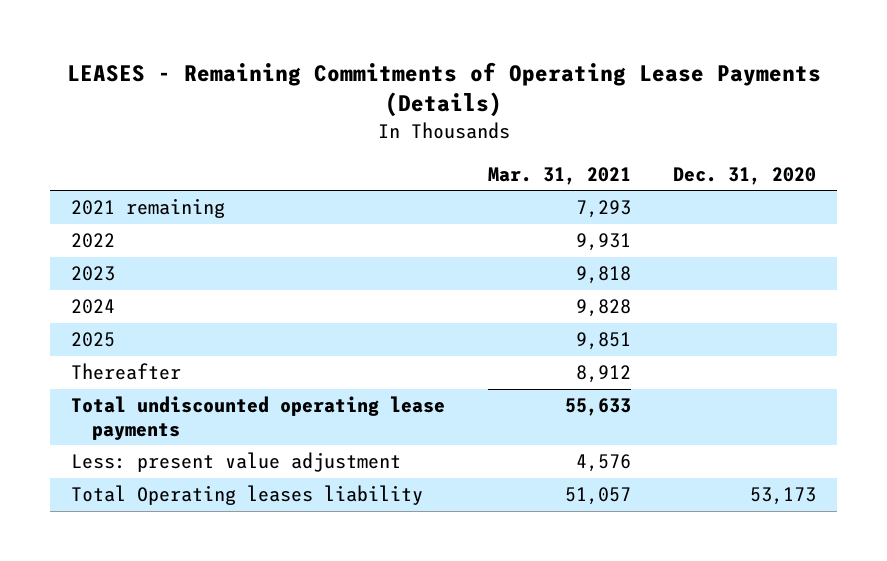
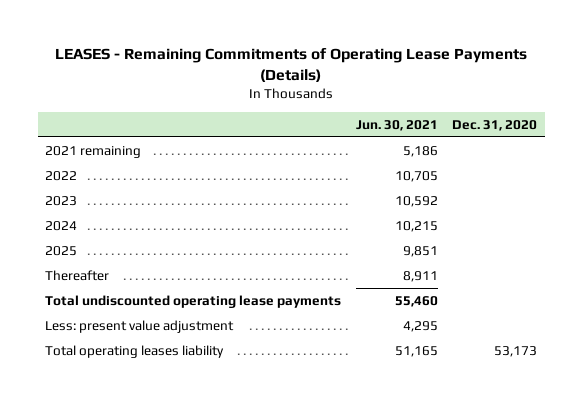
- | Mar. 31, 2021 | Dec. 31, 2020
+ | Jun. 30, 2021 | Dec. 31, 2020
- Total Operating leases liability | 51,057 | 53,173
+ Total operating leases liability | 51,165 | 53,173

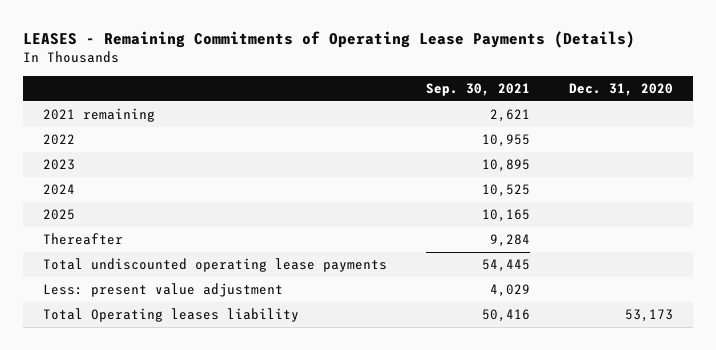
- | Jun. 30, 2021 | Dec. 31, 2020
+ | Sep. 30, 2021 | Dec. 31, 2020
- Total operating leases liability | 51,165 | 53,173
+ Total Operating leases liability | 50,416 | 53,173

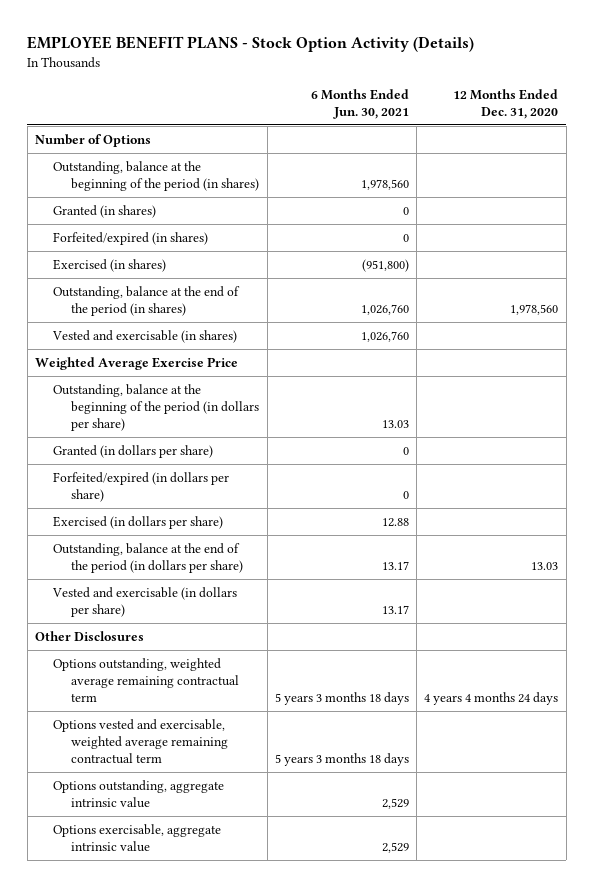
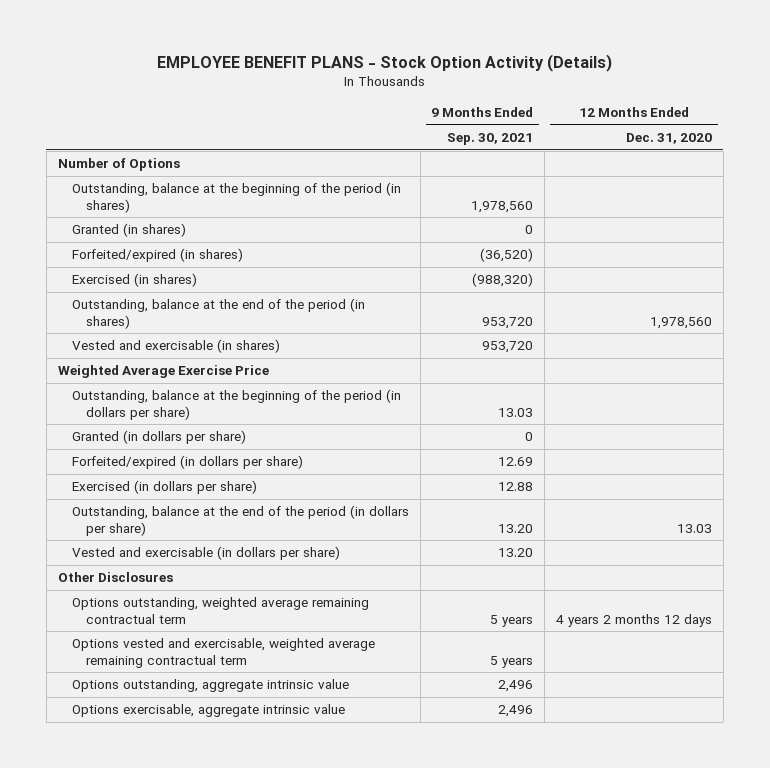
- | 6 Months Ended Jun. 30, 2021 | 12 Months Ended Dec. 31, 2020
+ | 9 Months Ended Sep. 30, 2021 | 12 Months Ended Dec. 31, 2020
- Options outstanding, weighted average remaining contractual term | 5 years 3 months 18 days | 4 years 4 months 24 days
+ Options outstanding, weighted average remaining contractual term | 5 years | 4 years 2 months 12 days

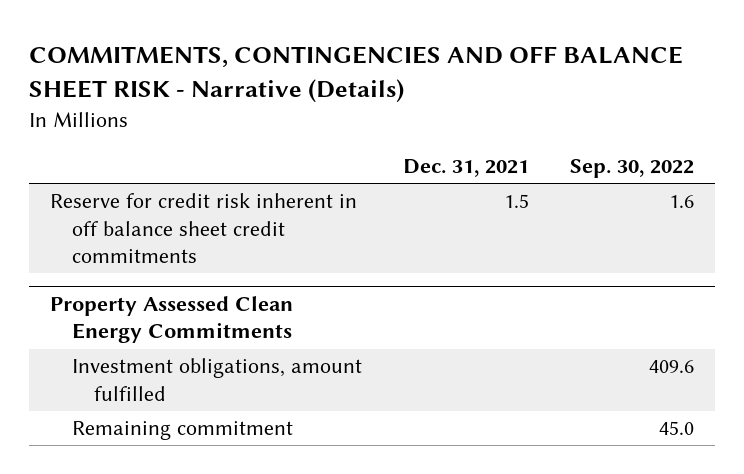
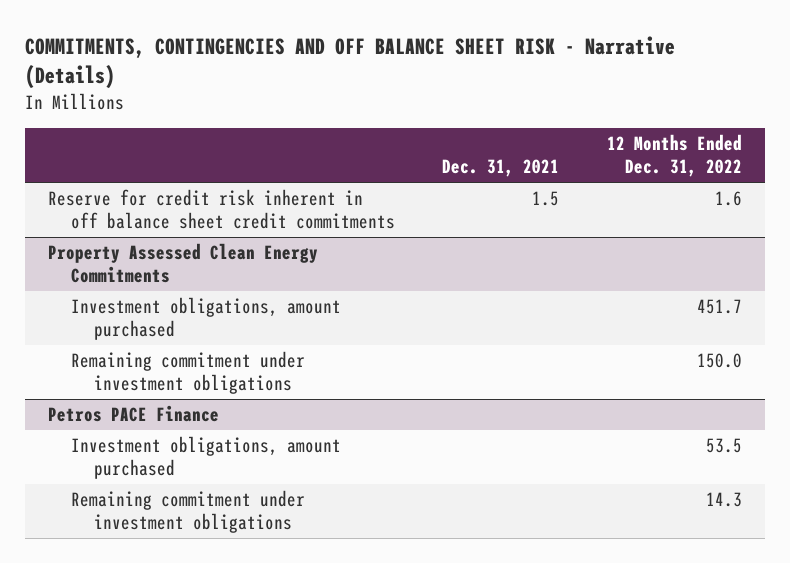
- | Dec. 31, 2021 | Sep. 30, 2022
+ | Dec. 31, 2021 | 12 Months Ended Dec. 31, 2022
@ Property Assessed Clean Energy Commitments
- Investment obligations, amount fulfilled | | 409.6
- Remaining commitment | | 45.0
+ Investment obligations, amount purchased | | 451.7
+ Remaining commitment under investment obligations | | 150.0
+ Petros PACE Finance
+ Investment obligations, amount purchased | | 53.5
+ Remaining commitment under investment obligations | | 14.3

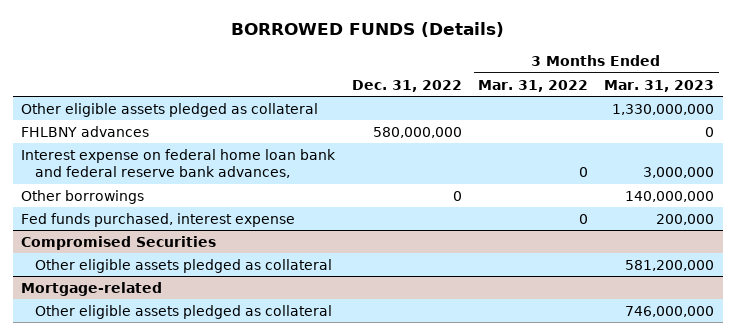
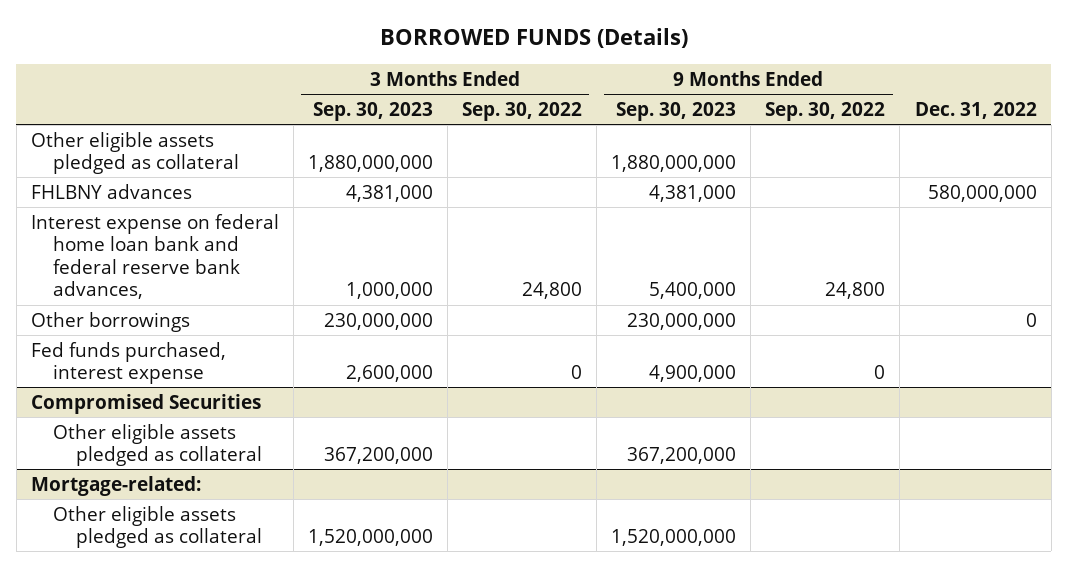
- | Dec. 31, 2022 | 3 Months Ended Mar. 31, 2022 | 3 Months Ended Mar. 31, 2023
+ | 3 Months Ended Sep. 30, 2023 | 3 Months Ended Sep. 30, 2022 | 9 Months Ended Sep. 30, 2023 | 9 Months Ended Sep. 30, 2022 | Dec. 31, 2022
- Mortgage-related
+ Mortgage-related:

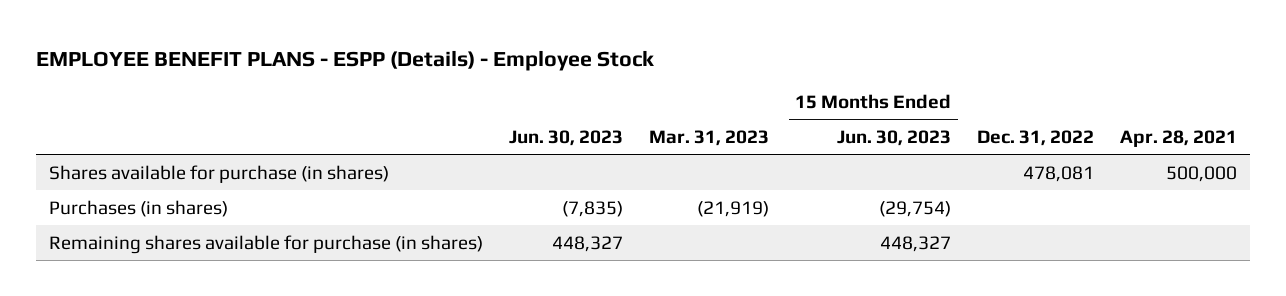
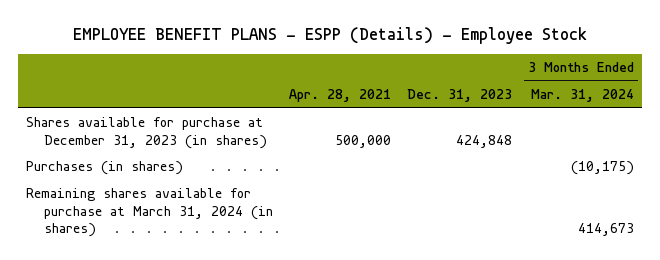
- | Jun. 30, 2023 | Mar. 31, 2023 | 15 Months Ended Jun. 30, 2023 | Dec. 31, 2022 | Apr. 28, 2021
+ | Apr. 28, 2021 | Dec. 31, 2023 | 3 Months Ended Mar. 31, 2024
- Shares available for purchase (in shares) | | | | 478,081 | 500,000
+ Shares available for purchase at December 31, 2023 (in shares) | 500,000 | 424,848 |
- Remaining shares available for purchase (in shares) | 448,327 | | 448,327 | |
+ Remaining shares available for purchase at March 31, 2024 (in shares) | | | 414,673

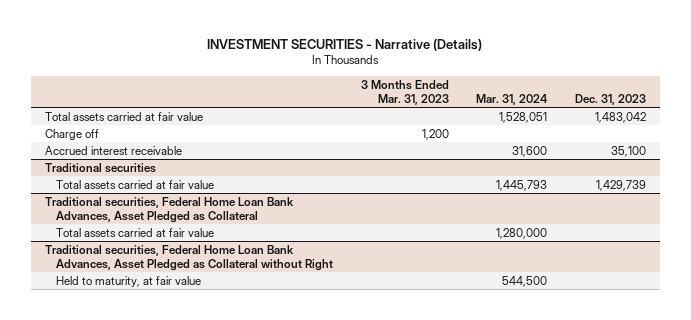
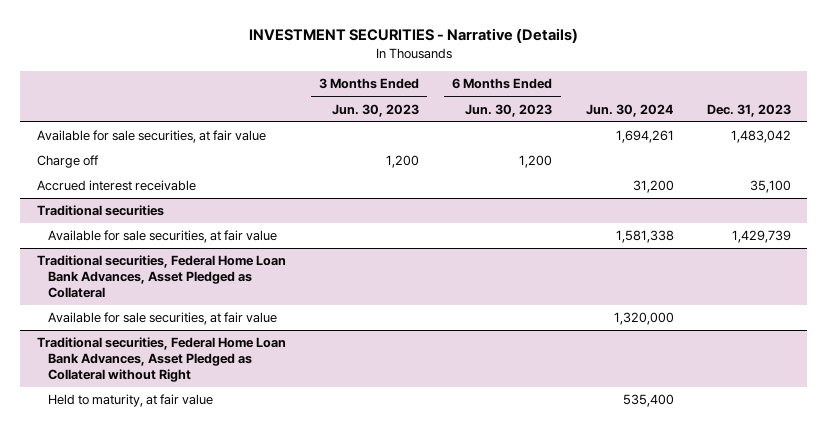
- | 3 Months Ended Mar. 31, 2023 | Mar. 31, 2024 | Dec. 31, 2023
+ | 3 Months Ended Jun. 30, 2023 | 6 Months Ended Jun. 30, 2023 | Jun. 30, 2024 | Dec. 31, 2023
- Total assets carried at fair value | | 1,528,051 | 1,483,042
+ Available for sale securities, at fair value | | | 1,694,261 | 1,483,042
@ Traditional securities
- Total assets carried at fair value | | 1,445,793 | 1,429,739
+ Available for sale securities, at fair value | | | 1,581,338 | 1,429,739
@ Traditional securities, Federal Home Loan Bank Advances, Asset Pledged as Collateral
- Total assets carried at fair value | | 1,280,000 |
+ Available for sale securities, at fair value | | | 1,320,000 |

